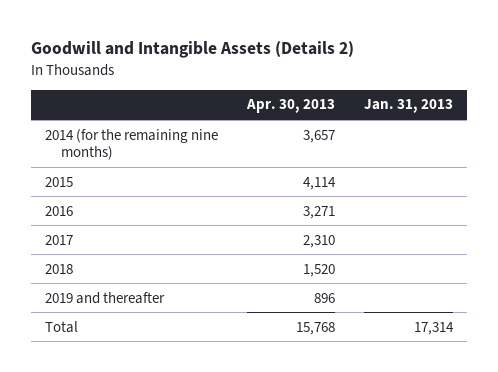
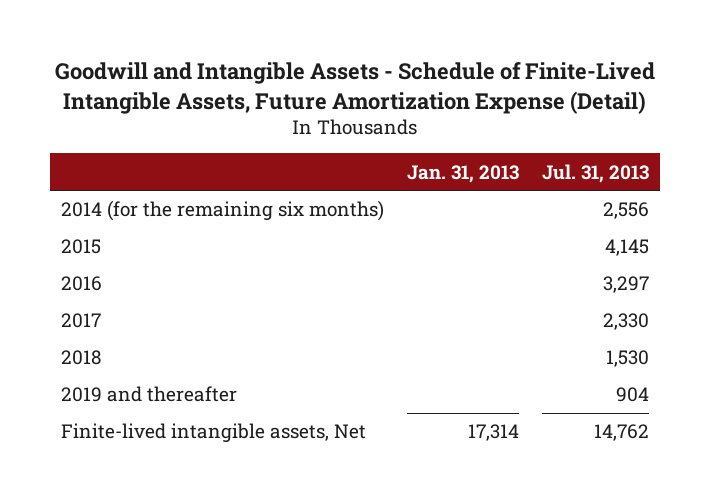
- Goodwill and Intangible Assets (Details 2)
+ Goodwill and Intangible Assets - Schedule of Finite-Lived Intangible Assets, Future Amortization Expense (Detail)
- | Apr. 30, 2013 | Jan. 31, 2013
+ | Jan. 31, 2013 | Jul. 31, 2013
- 2014 (for the remaining nine months) | 3,657 |
+ 2014 (for the remaining six months) | | 2,556
- Total | 15,768 | 17,314
+ Finite-lived intangible assets, Net | 17,314 | 14,762

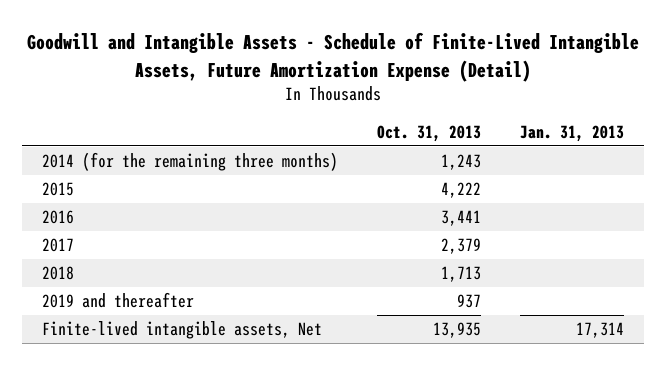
- | Jan. 31, 2013 | Jul. 31, 2013
+ | Oct. 31, 2013 | Jan. 31, 2013
- 2014 (for the remaining six months) | | 2,556
+ 2014 (for the remaining three months) | 1,243 |

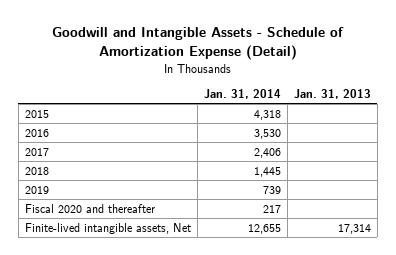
- Goodwill and Intangible Assets - Schedule of Finite-Lived Intangible Assets, Future Amortization Expense (Detail)
+ Goodwill and Intangible Assets - Schedule of Amortization Expense (Detail)
- | Oct. 31, 2013 | Jan. 31, 2013
+ | Jan. 31, 2014 | Jan. 31, 2013
- 2014 (for the remaining three months) | 1,243 |
- 2019 and thereafter | 937 |
+ 2019 | 739 |
+ Fiscal 2020 and thereafter | 217 |

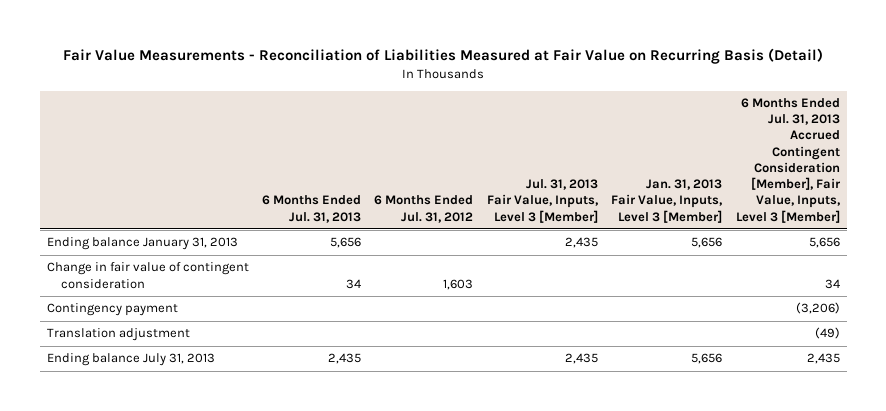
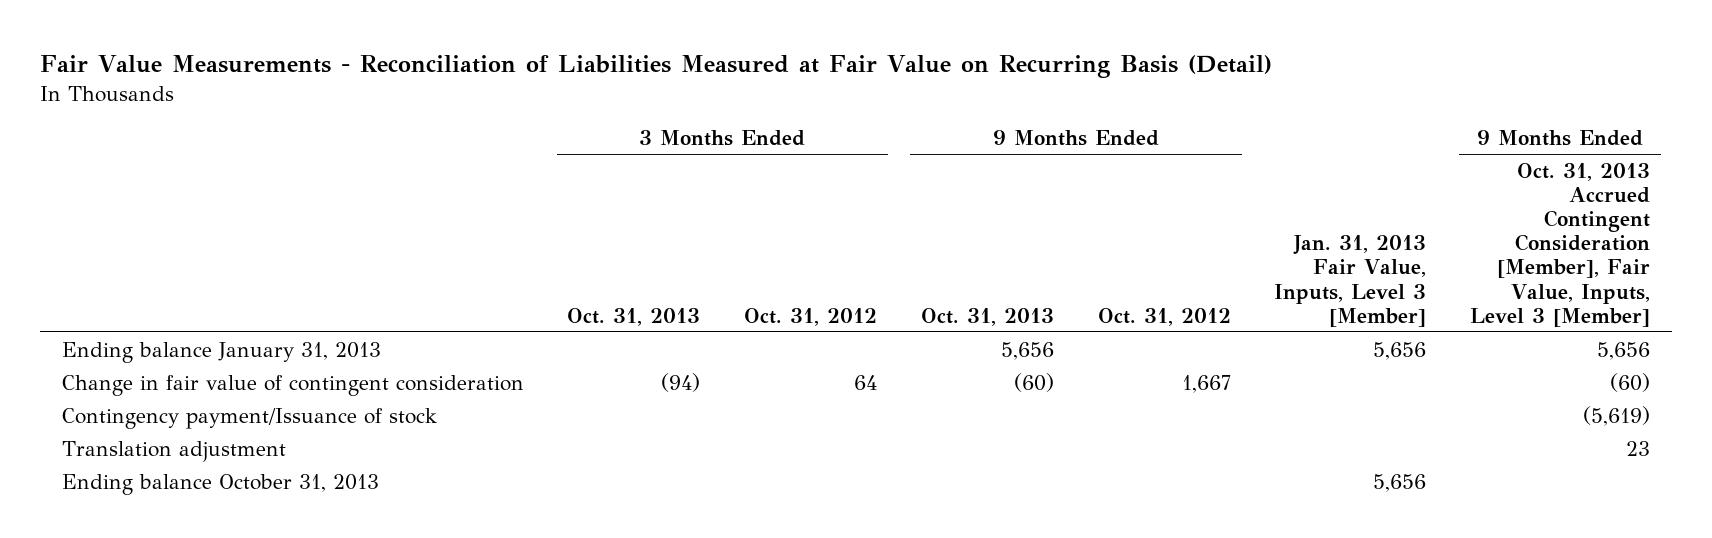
- | 6 Months Ended Jul. 31, 2013 | 6 Months Ended Jul. 31, 2012 | Jul. 31, 2013 Fair Value, Inputs, Level 3 [Member] | Jan. 31, 2013 Fair Value, Inputs, Level 3 [Member] | 6 Months Ended Jul. 31, 2013 Accrued Contingent Consideration [Member], Fair Value, Inputs, Level 3 [Member]
+ | 3 Months Ended Oct. 31, 2013 | 3 Months Ended Oct. 31, 2012 | 9 Months Ended Oct. 31, 2013 | 9 Months Ended Oct. 31, 2012 | Jan. 31, 2013 Fair Value, Inputs, Level 3 [Member] | 9 Months Ended Oct. 31, 2013 Accrued Contingent Consideration [Member], Fair Value, Inputs, Level 3 [Member]
- Contingency payment | | | | | (3,206)
+ Contingency payment/Issuance of stock | | | | | | (5,619)
- Ending balance July 31, 2013 | 2,435 | | 2,435 | 5,656 | 2,435
+ Ending balance October 31, 2013 | | | | | 5,656 |

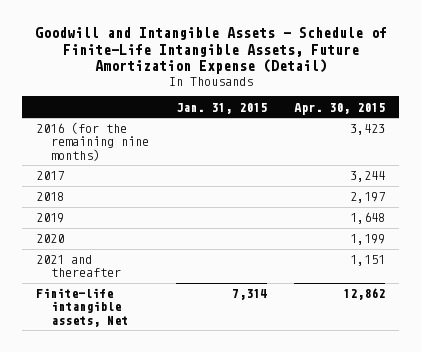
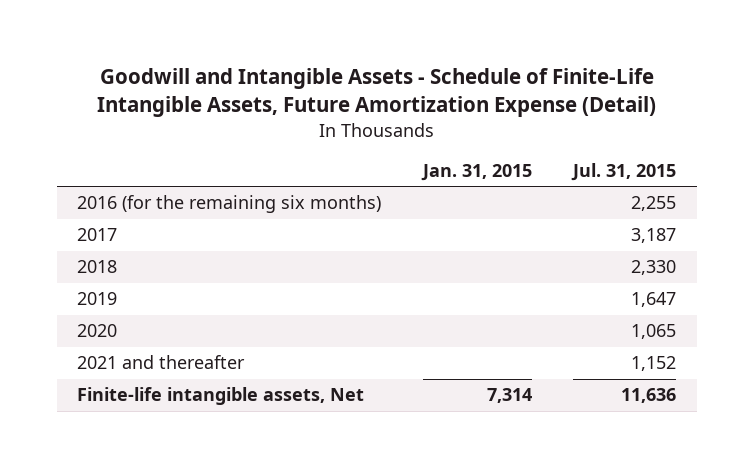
- | Jan. 31, 2015 | Apr. 30, 2015
+ | Jan. 31, 2015 | Jul. 31, 2015
- 2016 (for the remaining nine months) | | 3,423
+ 2016 (for the remaining six months) | | 2,255

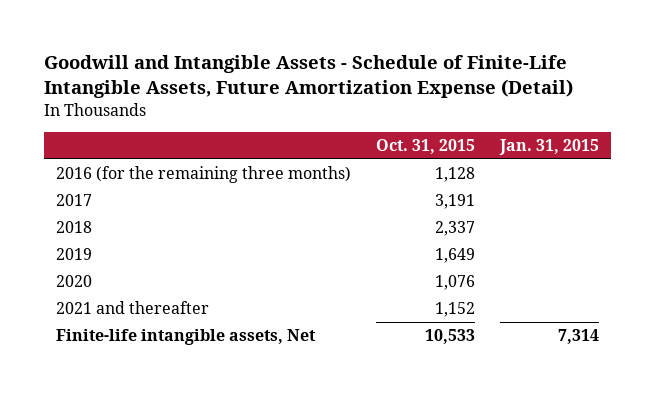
- | Jan. 31, 2015 | Jul. 31, 2015
+ | Oct. 31, 2015 | Jan. 31, 2015
- 2016 (for the remaining six months) | | 2,255
+ 2016 (for the remaining three months) | 1,128 |

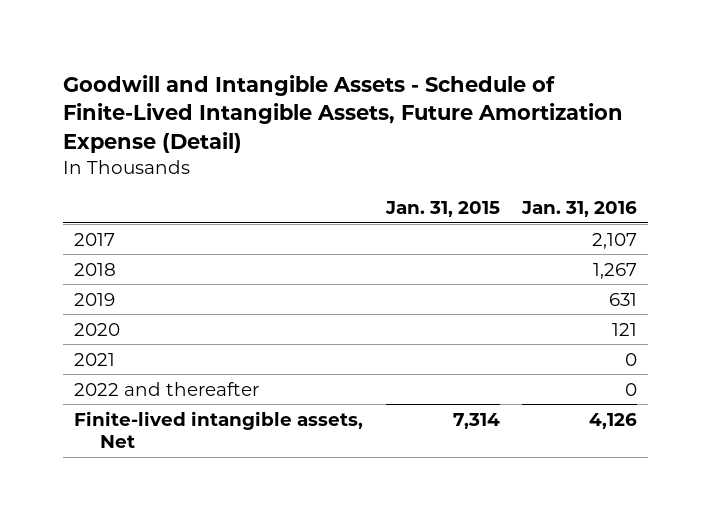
- Goodwill and Intangible Assets - Schedule of Finite-Life Intangible Assets, Future Amortization Expense (Detail)
+ Goodwill and Intangible Assets - Schedule of Finite-Lived Intangible Assets, Future Amortization Expense (Detail)
- | Oct. 31, 2015 | Jan. 31, 2015
+ | Jan. 31, 2015 | Jan. 31, 2016
- 2016 (for the remaining three months) | 1,128 |
- 2021 and thereafter | 1,152 |
- Finite-life intangible assets, Net | 10,533 | 7,314
+ 2021 | | 0
+ 2022 and thereafter | | 0
+ Finite-lived intangible assets, Net | 7,314 | 4,126

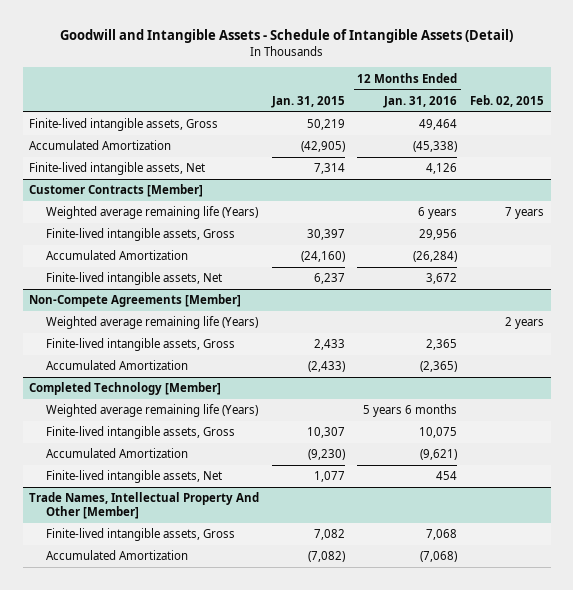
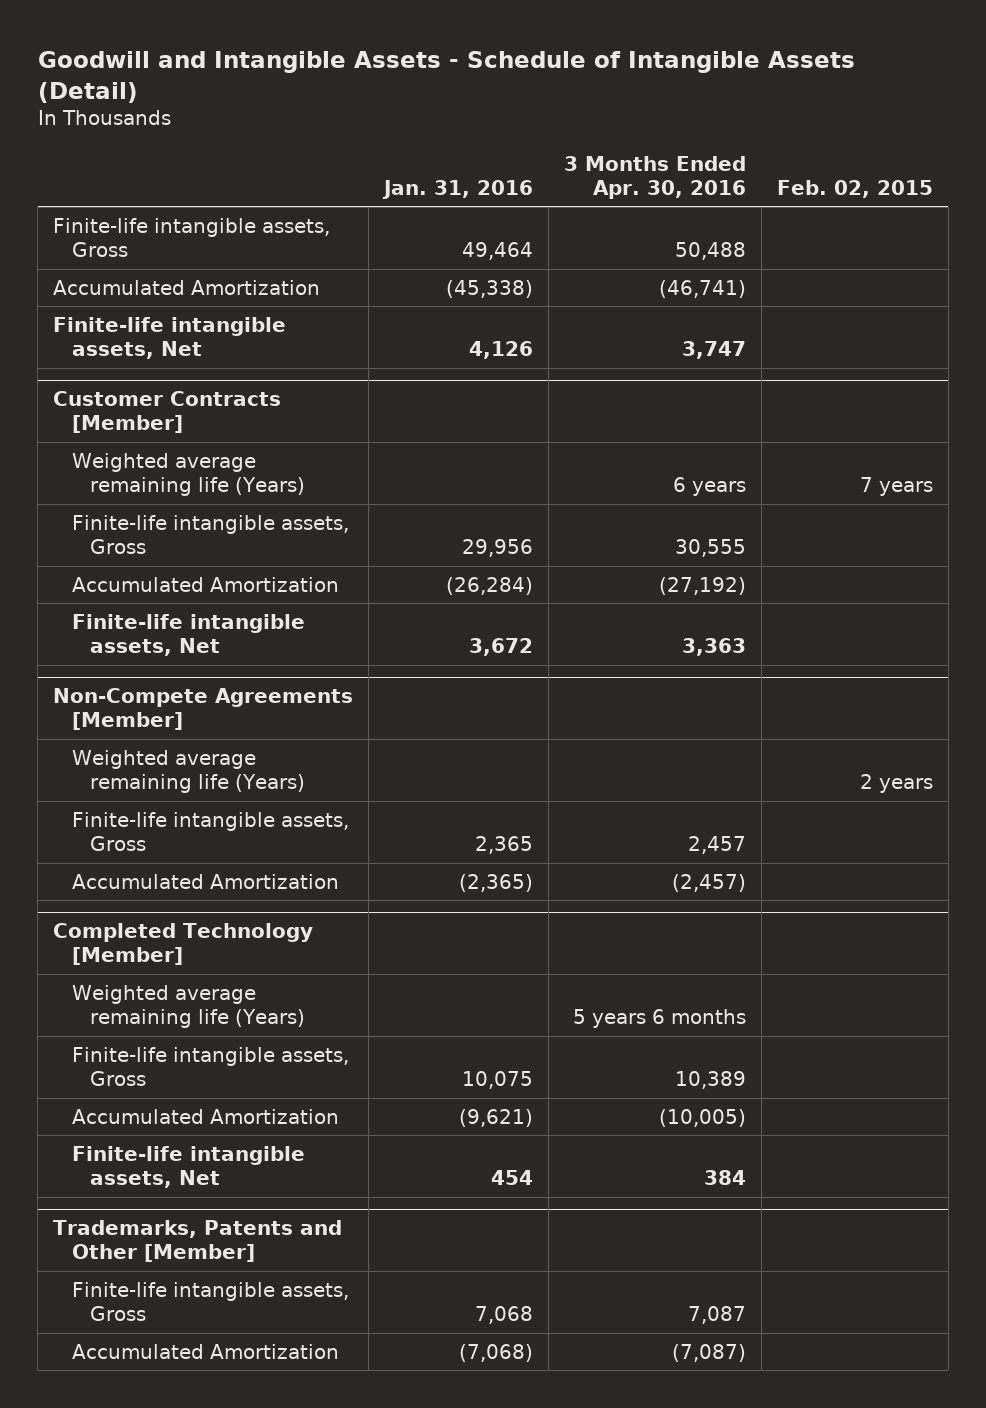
- | Jan. 31, 2015 | 12 Months Ended Jan. 31, 2016 | Feb. 02, 2015
+ | Jan. 31, 2016 | 3 Months Ended Apr. 30, 2016 | Feb. 02, 2015
- Finite-lived intangible assets, Gross | 50,219 | 49,464 |
+ Finite-life intangible assets, Gross | 49,464 | 50,488 |
- Finite-lived intangible assets, Net | 7,314 | 4,126 |
+ Finite-life intangible assets, Net | 4,126 | 3,747 |
@ Customer Contracts [Member]
- Finite-lived intangible assets, Gross | 30,397 | 29,956 |
+ Finite-life intangible assets, Gross | 29,956 | 30,555 |
- Finite-lived intangible assets, Net | 6,237 | 3,672 |
+ Finite-life intangible assets, Net | 3,672 | 3,363 |
@ Non-Compete Agreements [Member]
- Finite-lived intangible assets, Gross | 2,433 | 2,365 |
+ Finite-life intangible assets, Gross | 2,365 | 2,457 |
@ Completed Technology [Member]
- Finite-lived intangible assets, Gross | 10,307 | 10,075 |
+ Finite-life intangible assets, Gross | 10,075 | 10,389 |
- Finite-lived intangible assets, Net | 1,077 | 454 |
- Trade Names, Intellectual Property And Other [Member]
- Finite-lived intangible assets, Gross | 7,082 | 7,068 |
@ Completed Technology [Member]
+ Finite-life intangible assets, Net | 454 | 384 |
+ Trademarks, Patents and Other [Member]
+ Finite-life intangible assets, Gross | 7,068 | 7,087 |

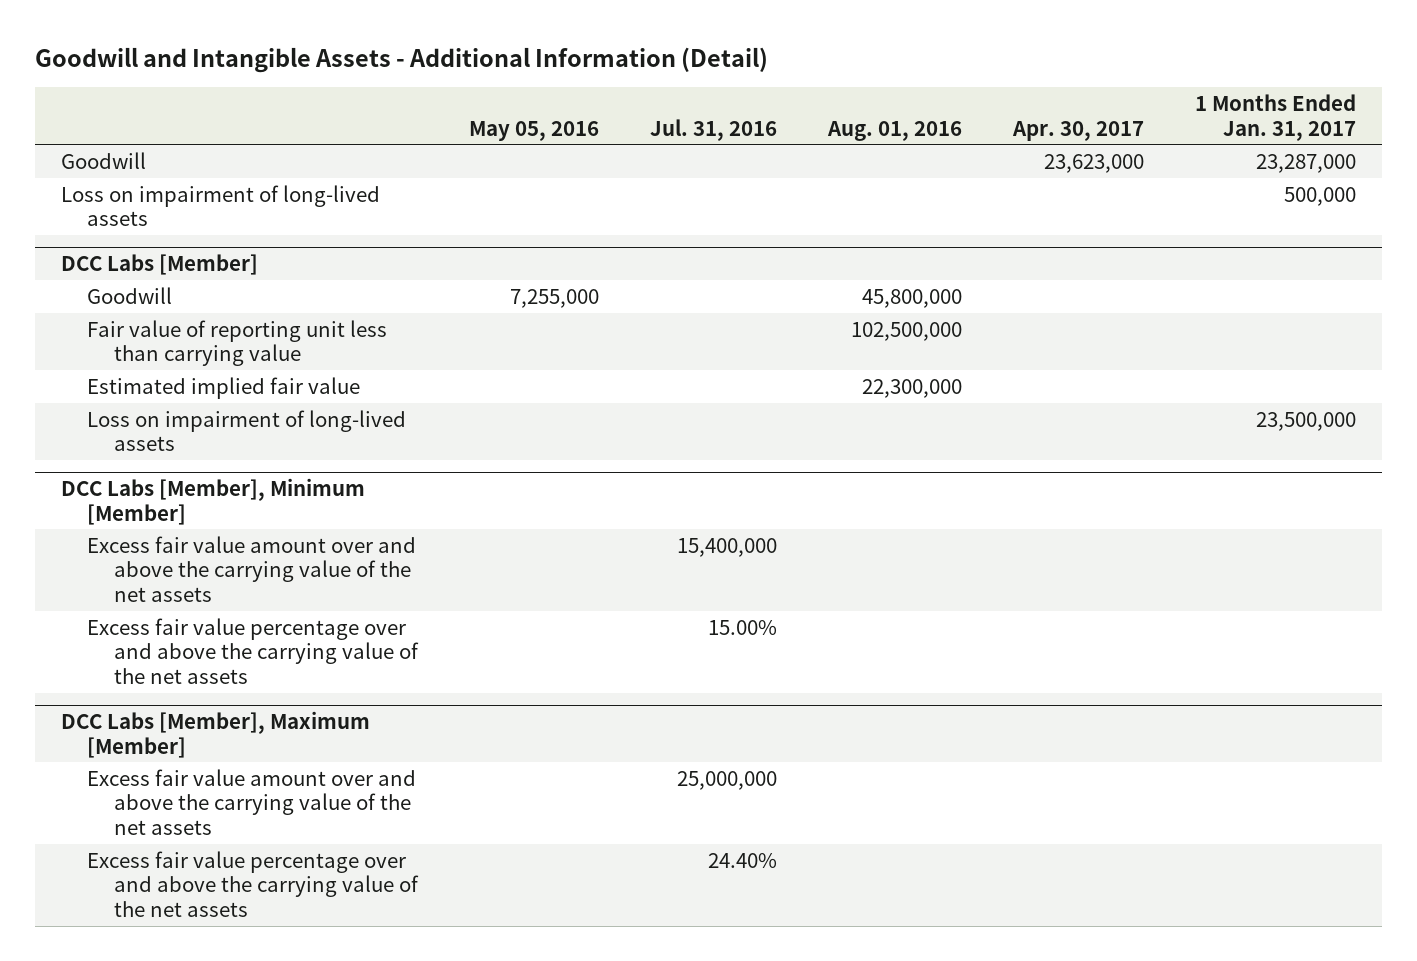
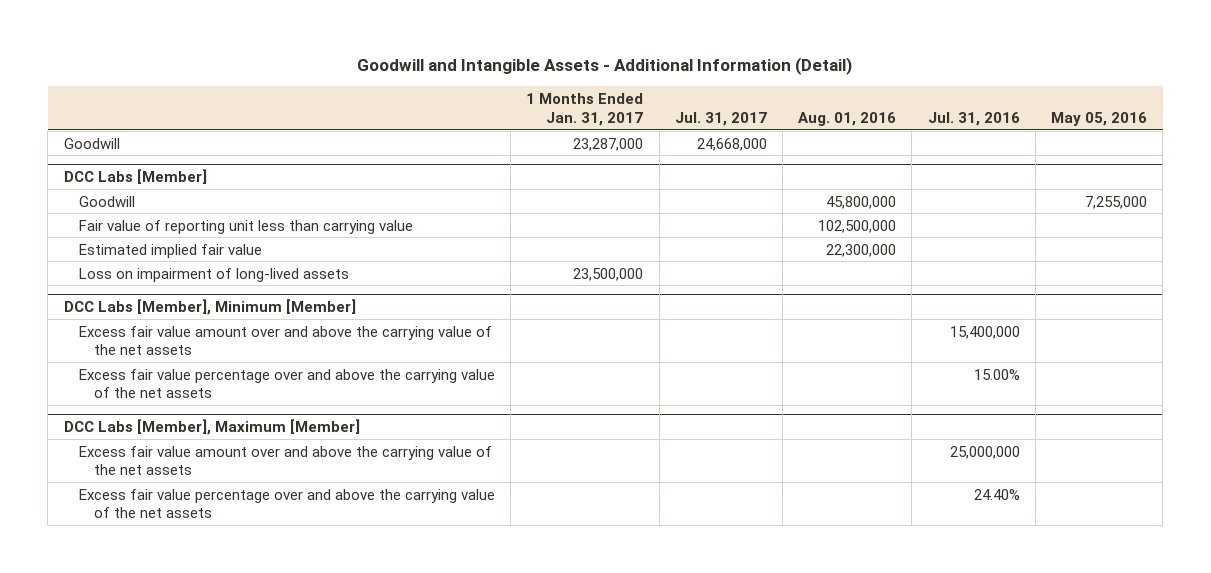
- | May 05, 2016 | Jul. 31, 2016 | Aug. 01, 2016 | Apr. 30, 2017 | 1 Months Ended Jan. 31, 2017
+ | 1 Months Ended Jan. 31, 2017 | Jul. 31, 2017 | Aug. 01, 2016 | Jul. 31, 2016 | May 05, 2016
- Loss on impairment of long-lived assets | | | | | 500,000

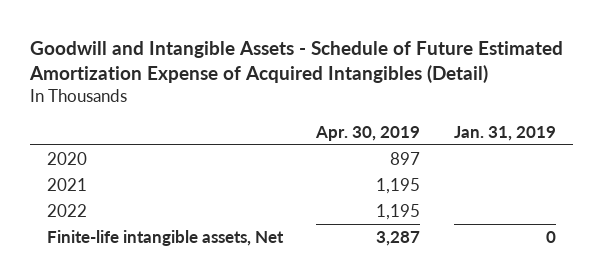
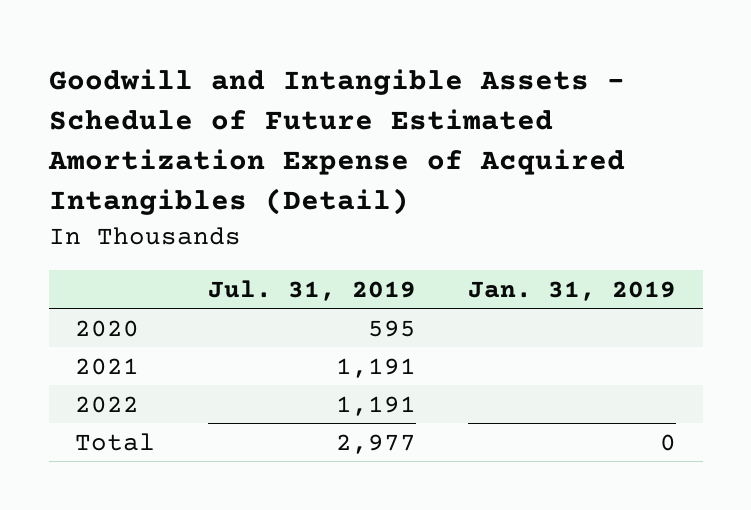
- | Apr. 30, 2019 | Jan. 31, 2019
+ | Jul. 31, 2019 | Jan. 31, 2019
- Finite-life intangible assets, Net | 3,287 | 0
+ Total | 2,977 | 0

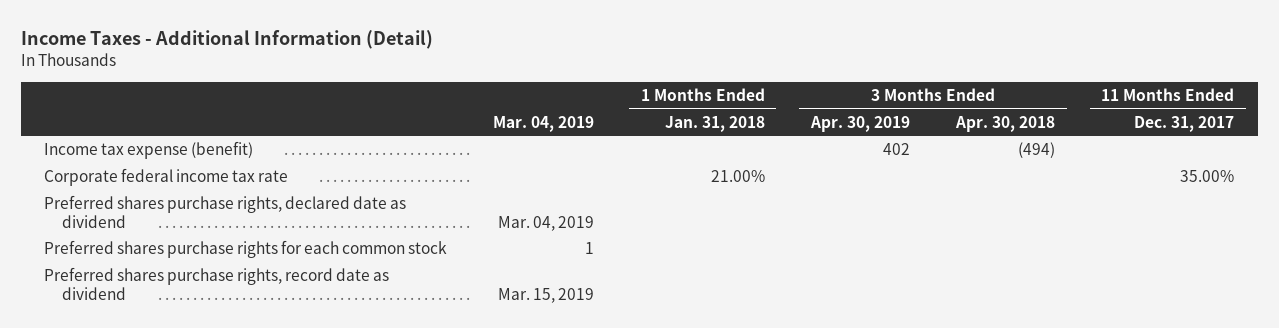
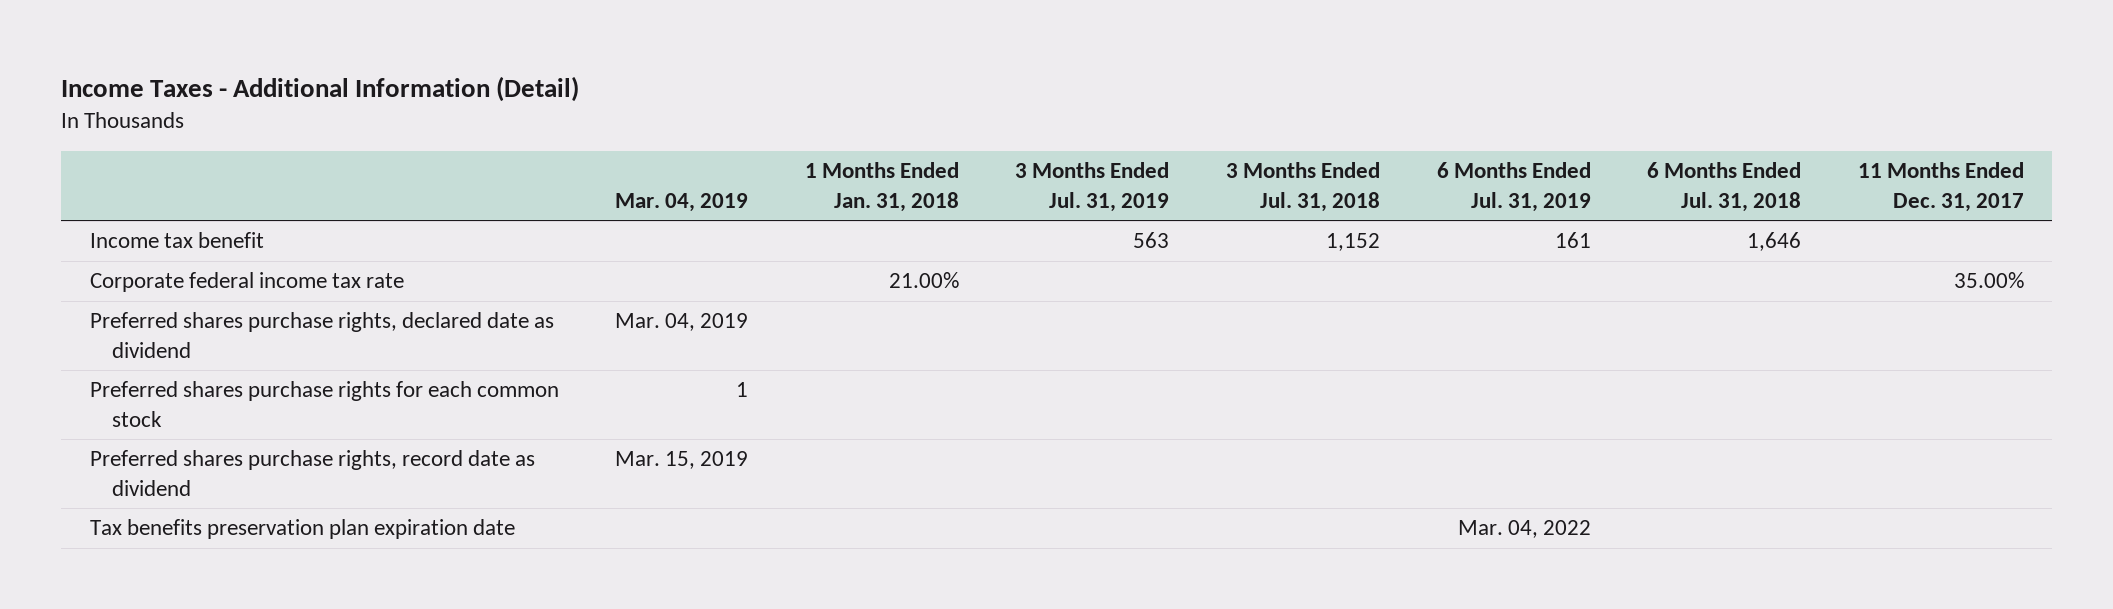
- | Mar. 04, 2019 | 1 Months Ended Jan. 31, 2018 | 3 Months Ended Apr. 30, 2019 | 3 Months Ended Apr. 30, 2018 | 11 Months Ended Dec. 31, 2017
+ | Mar. 04, 2019 | 1 Months Ended Jan. 31, 2018 | 3 Months Ended Jul. 31, 2019 | 3 Months Ended Jul. 31, 2018 | 6 Months Ended Jul. 31, 2019 | 6 Months Ended Jul. 31, 2018 | 11 Months Ended Dec. 31, 2017
- Income tax expense (benefit) | | | 402 | (494) |
+ Income tax benefit | | | 563 | 1,152 | 161 | 1,646 |
+ Tax benefits preservation plan expiration date | | | | | Mar. 04, 2022 | |

